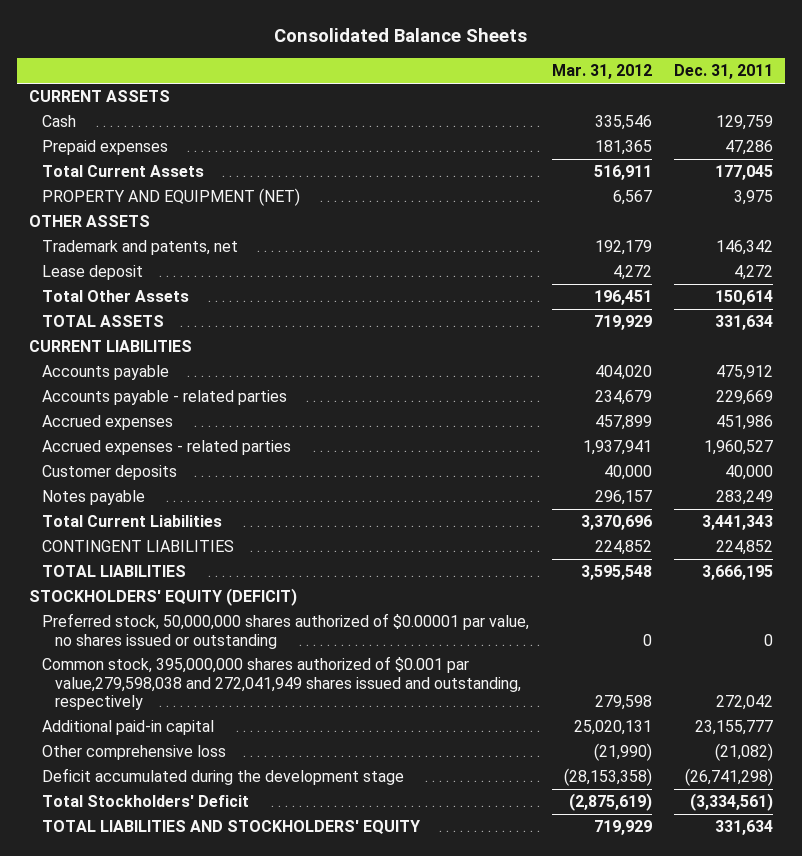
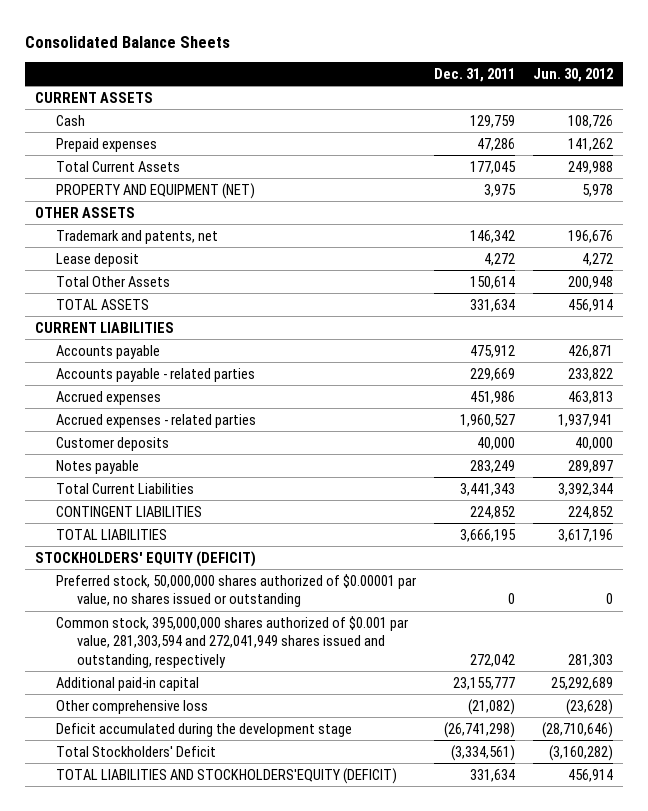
- | Mar. 31, 2012 | Dec. 31, 2011
+ | Dec. 31, 2011 | Jun. 30, 2012
- Common stock, 395,000,000 shares authorized of $0.001 par value,279,598,038 and 272,041,949 shares issued and outstanding, respectively | 279,598 | 272,042
+ Common stock, 395,000,000 shares authorized of $0.001 par value, 281,303,594 and 272,041,949 shares issued and outstanding, respectively | 272,042 | 281,303
- TOTAL LIABILITIES AND STOCKHOLDERS' EQUITY | 719,929 | 331,634
+ TOTAL LIABILITIES AND STOCKHOLDERS'EQUITY (DEFICIT) | 331,634 | 456,914

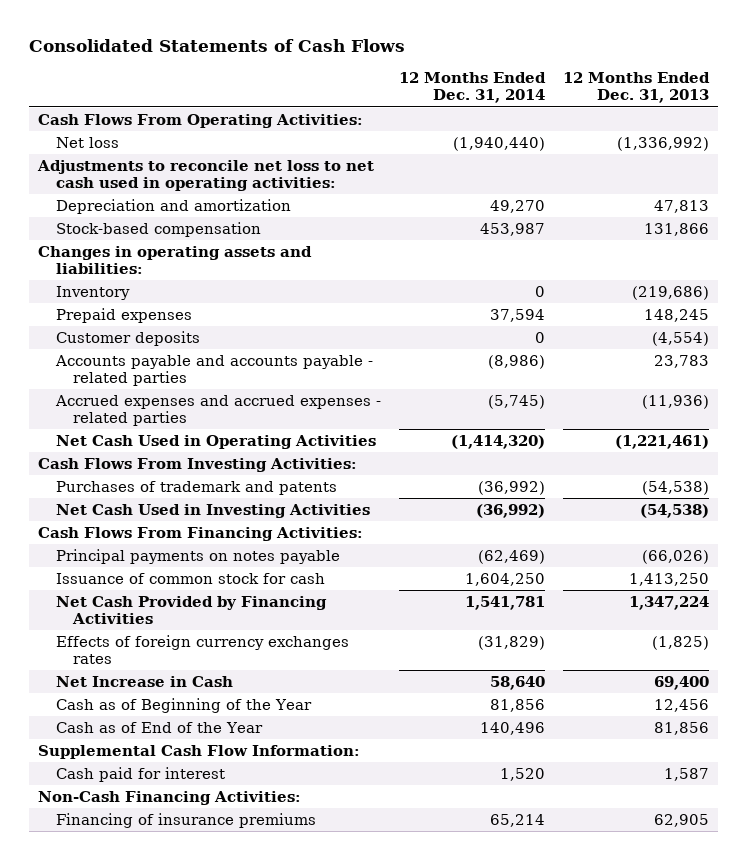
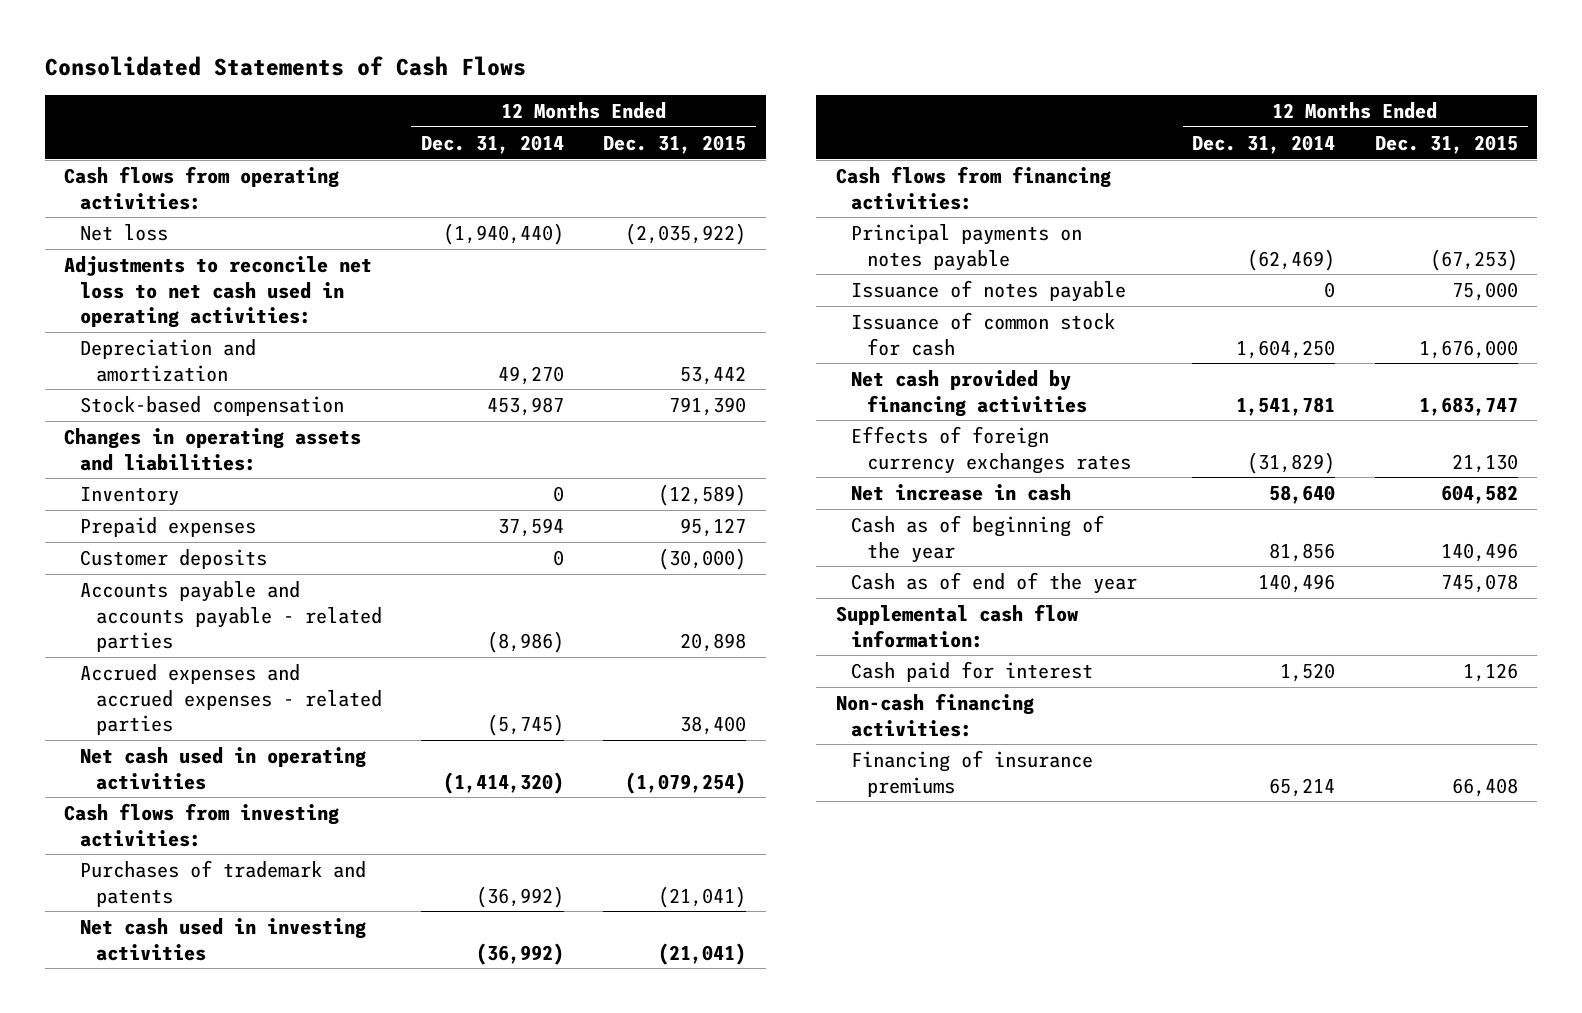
- | 12 Months Ended Dec. 31, 2014 | 12 Months Ended Dec. 31, 2013
+ | 12 Months Ended Dec. 31, 2014 | 12 Months Ended Dec. 31, 2015
- Cash Flows From Operating Activities:
+ Cash flows from operating activities:
- Net Cash Used in Operating Activities | (1,414,320) | (1,221,461)
- Cash Flows From Investing Activities:
+ Net cash used in operating activities | (1,414,320) | (1,079,254)
+ Cash flows from investing activities:
- Net Cash Used in Investing Activities | (36,992) | (54,538)
- Cash Flows From Financing Activities:
+ Net cash used in investing activities | (36,992) | (21,041)
+ Cash flows from financing activities:
+ Issuance of notes payable | 0 | 75,000
- Net Cash Provided by Financing Activities | 1,541,781 | 1,347,224
+ Net cash provided by financing activities | 1,541,781 | 1,683,747
- Net Increase in Cash | 58,640 | 69,400
- Cash as of Beginning of the Year | 81,856 | 12,456
- Cash as of End of the Year | 140,496 | 81,856
- Supplemental Cash Flow Information:
+ Net increase in cash | 58,640 | 604,582
+ Cash as of beginning of the year | 81,856 | 140,496
+ Cash as of end of the year | 140,496 | 745,078
+ Supplemental cash flow information:
- Non-Cash Financing Activities:
+ Non-cash financing activities:

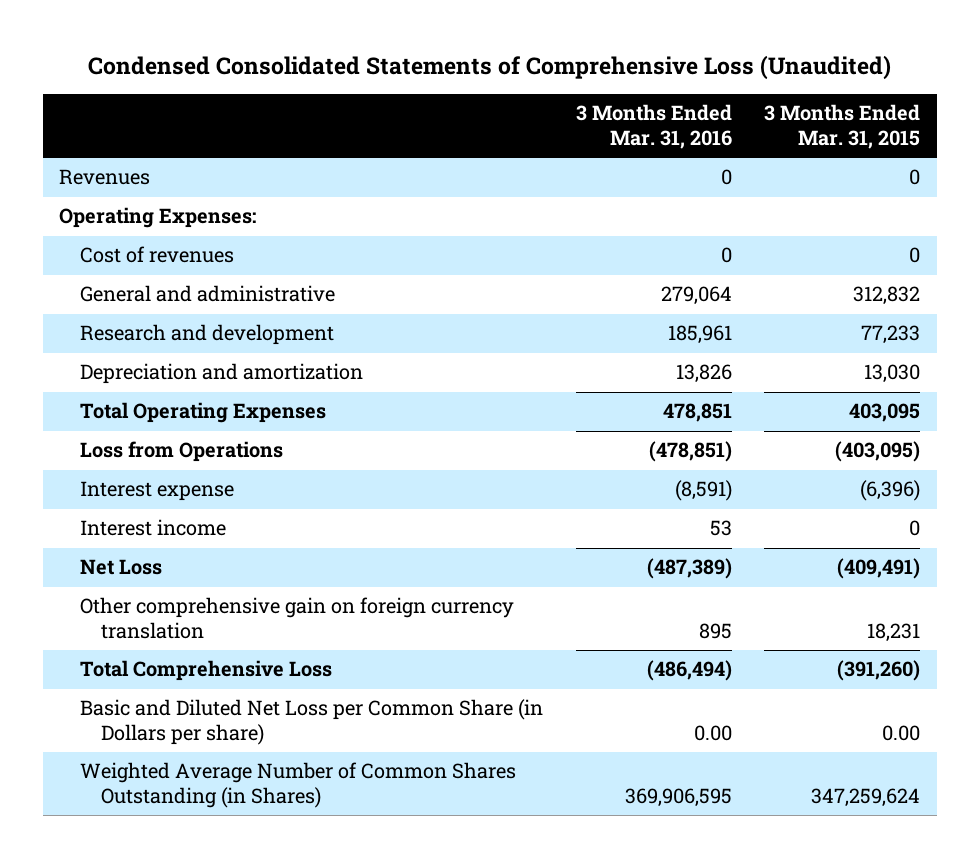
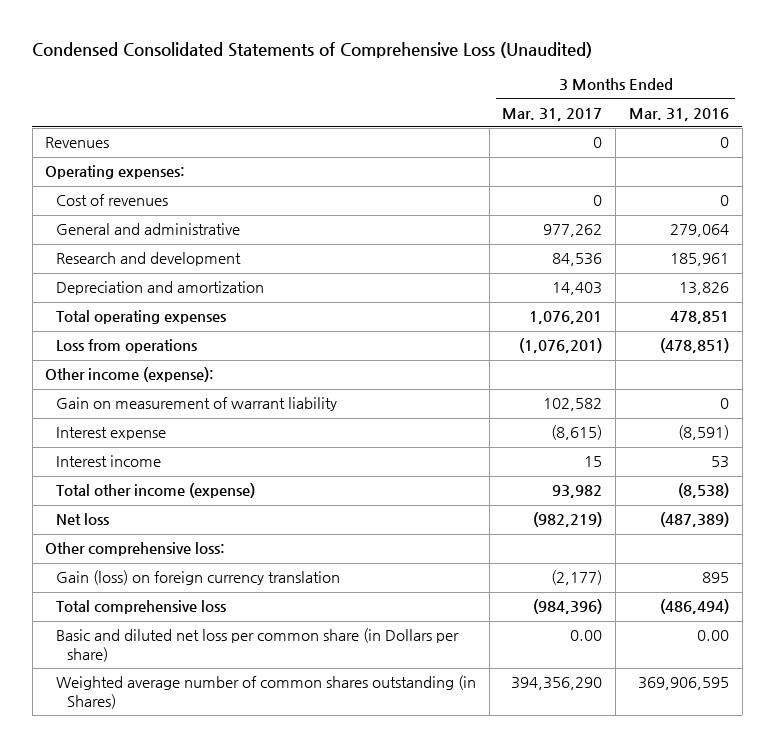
- | 3 Months Ended Mar. 31, 2016 | 3 Months Ended Mar. 31, 2015
+ | 3 Months Ended Mar. 31, 2017 | 3 Months Ended Mar. 31, 2016
- Operating Expenses:
+ Operating expenses:
- Total Operating Expenses | 478,851 | 403,095
- Loss from Operations | (478,851) | (403,095)
+ Total operating expenses | 1,076,201 | 478,851
+ Loss from operations | (1,076,201) | (478,851)
+ Other income (expense):
+ Gain on measurement of warrant liability | 102,582 | 0
- Net Loss | (487,389) | (409,491)
- Other comprehensive gain on foreign currency translation | 895 | 18,231
- Total Comprehensive Loss | (486,494) | (391,260)
- Basic and Diluted Net Loss per Common Share (in Dollars per share) | 0.00 | 0.00
- Weighted Average Number of Common Shares Outstanding (in Shares) | 369,906,595 | 347,259,624
+ Total other income (expense) | 93,982 | (8,538)
+ Net loss | (982,219) | (487,389)
+ Other comprehensive loss:
+ Gain (loss) on foreign currency translation | (2,177) | 895
+ Total comprehensive loss | (984,396) | (486,494)
+ Basic and diluted net loss per common share (in Dollars per share) | 0.00 | 0.00
+ Weighted average number of common shares outstanding (in Shares) | 394,356,290 | 369,906,595

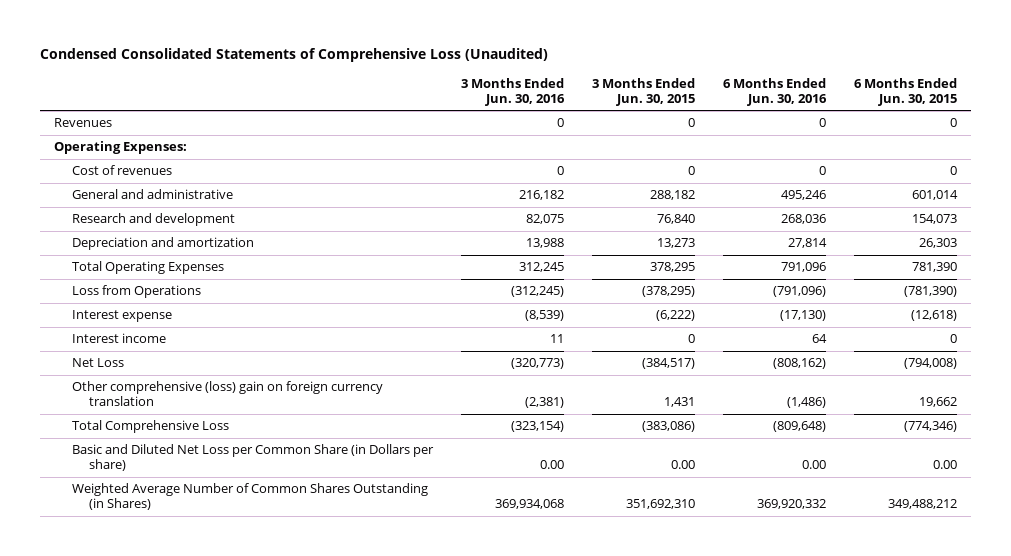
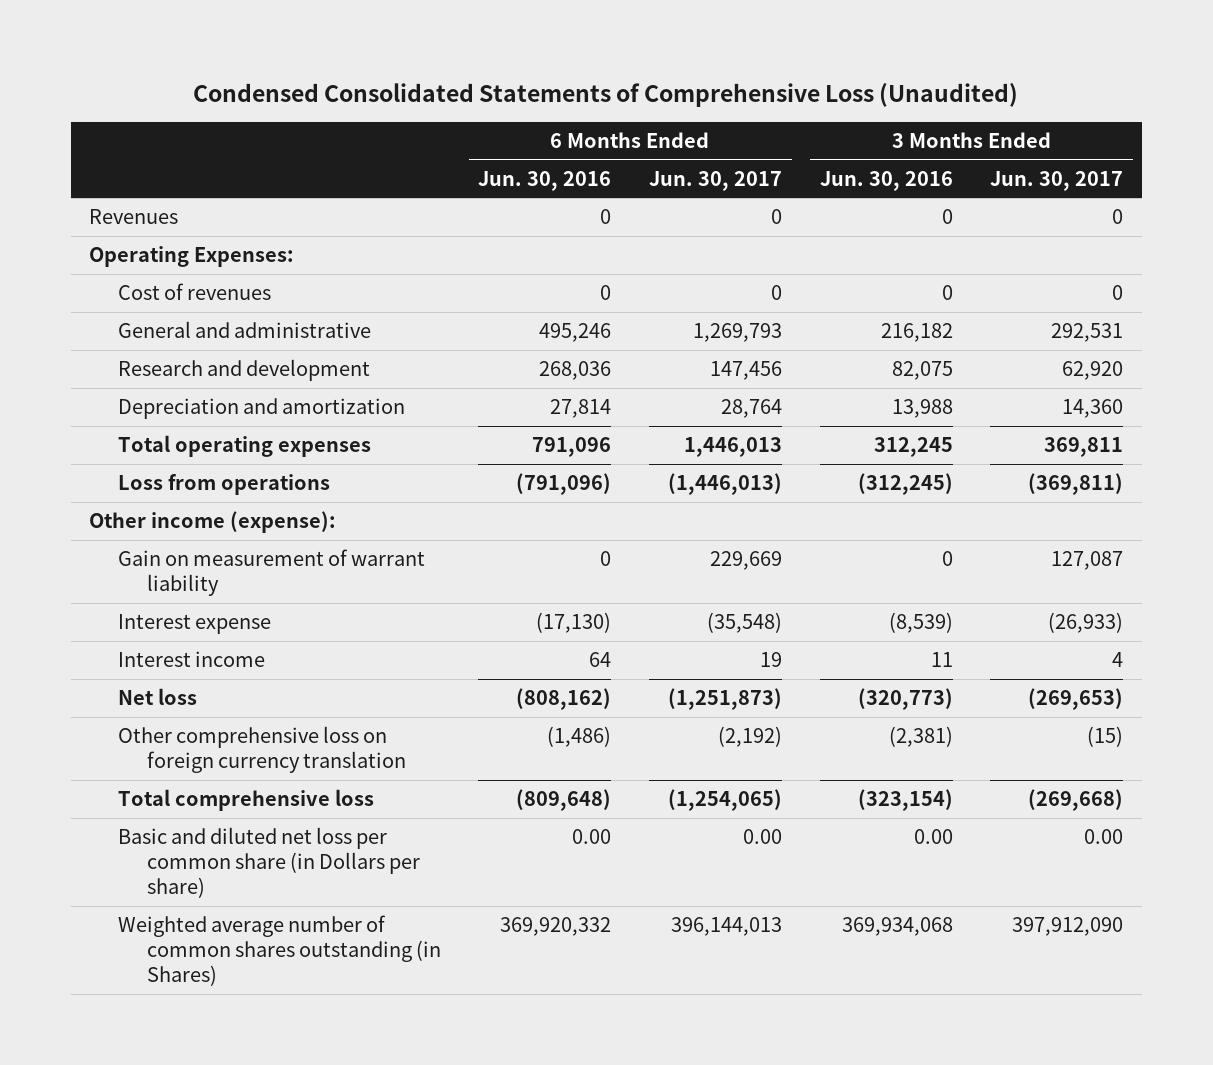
- | 3 Months Ended Jun. 30, 2016 | 3 Months Ended Jun. 30, 2015 | 6 Months Ended Jun. 30, 2016 | 6 Months Ended Jun. 30, 2015
+ | 6 Months Ended Jun. 30, 2016 | 6 Months Ended Jun. 30, 2017 | 3 Months Ended Jun. 30, 2016 | 3 Months Ended Jun. 30, 2017
- Total Operating Expenses | 312,245 | 378,295 | 791,096 | 781,390
- Loss from Operations | (312,245) | (378,295) | (791,096) | (781,390)
+ Total operating expenses | 791,096 | 1,446,013 | 312,245 | 369,811
+ Loss from operations | (791,096) | (1,446,013) | (312,245) | (369,811)
+ Other income (expense):
+ Gain on measurement of warrant liability | 0 | 229,669 | 0 | 127,087
- Net Loss | (320,773) | (384,517) | (808,162) | (794,008)
- Other comprehensive (loss) gain on foreign currency translation | (2,381) | 1,431 | (1,486) | 19,662
- Total Comprehensive Loss | (323,154) | (383,086) | (809,648) | (774,346)
- Basic and Diluted Net Loss per Common Share (in Dollars per share) | 0.00 | 0.00 | 0.00 | 0.00
- Weighted Average Number of Common Shares Outstanding (in Shares) | 369,934,068 | 351,692,310 | 369,920,332 | 349,488,212
+ Net loss | (808,162) | (1,251,873) | (320,773) | (269,653)
+ Other comprehensive loss on foreign currency translation | (1,486) | (2,192) | (2,381) | (15)
+ Total comprehensive loss | (809,648) | (1,254,065) | (323,154) | (269,668)
+ Basic and diluted net loss per common share (in Dollars per share) | 0.00 | 0.00 | 0.00 | 0.00
+ Weighted average number of common shares outstanding (in Shares) | 369,920,332 | 396,144,013 | 369,934,068 | 397,912,090

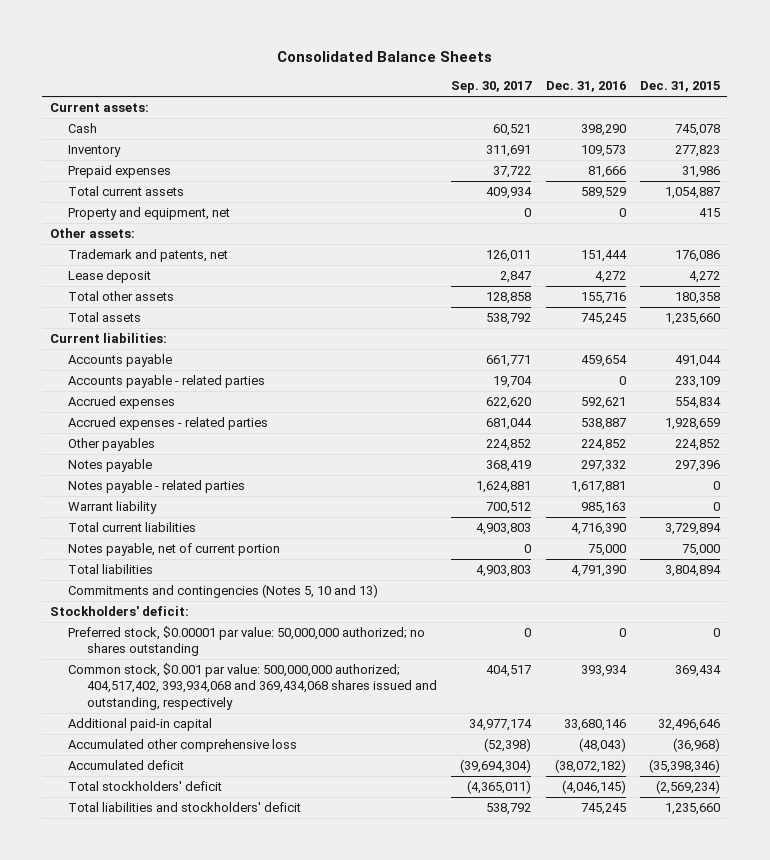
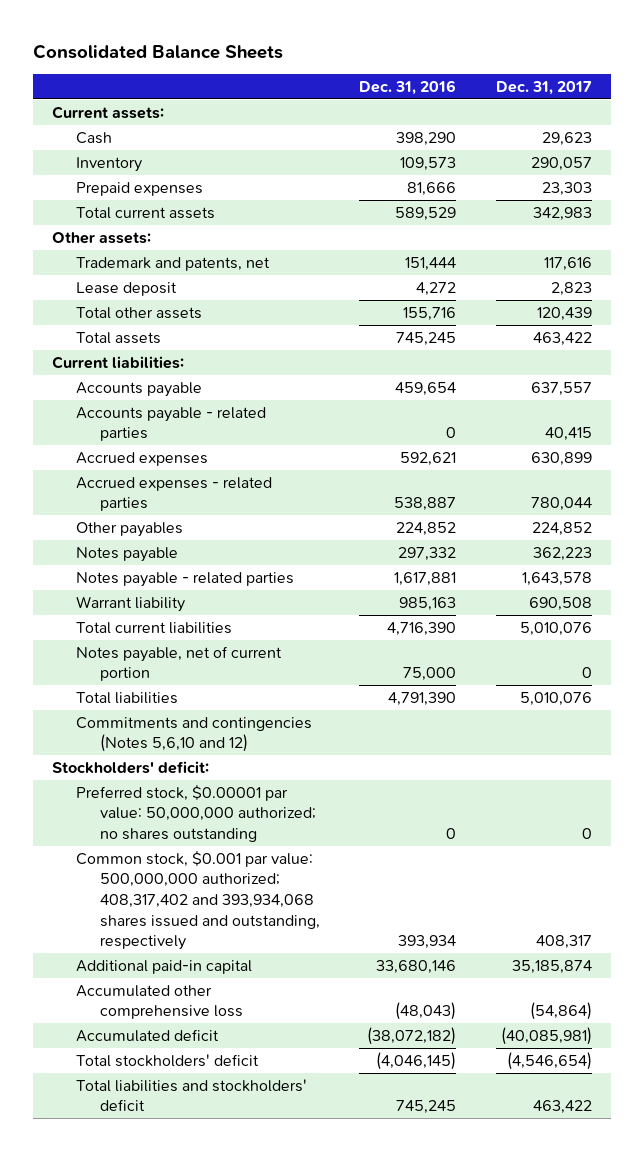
- | Sep. 30, 2017 | Dec. 31, 2016 | Dec. 31, 2015
+ | Dec. 31, 2016 | Dec. 31, 2017
- Property and equipment, net | 0 | 0 | 415
- Commitments and contingencies (Notes 5, 10 and 13)
+ Commitments and contingencies (Notes 5,6,10 and 12)
- Common stock, $0.001 par value: 500,000,000 authorized; 404,517,402, 393,934,068 and 369,434,068 shares issued and outstanding, respectively | 404,517 | 393,934 | 369,434
+ Common stock, $0.001 par value: 500,000,000 authorized; 408,317,402 and 393,934,068 shares issued and outstanding, respectively | 393,934 | 408,317

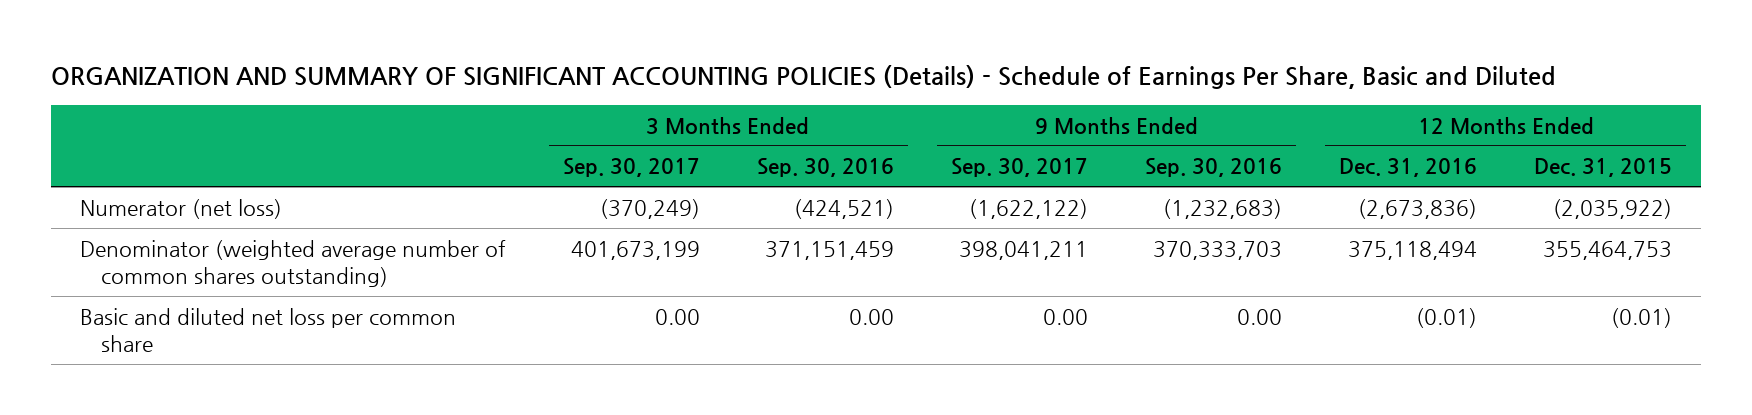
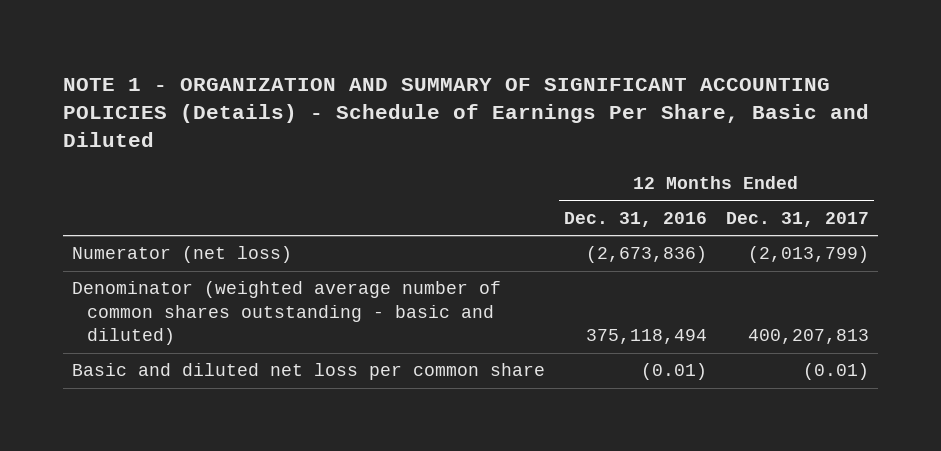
- ORGANIZATION AND SUMMARY OF SIGNIFICANT ACCOUNTING POLICIES (Details) - Schedule of Earnings Per Share, Basic and Diluted
+ NOTE 1 - ORGANIZATION AND SUMMARY OF SIGNIFICANT ACCOUNTING POLICIES (Details) - Schedule of Earnings Per Share, Basic and Diluted
- | 3 Months Ended Sep. 30, 2017 | 3 Months Ended Sep. 30, 2016 | 9 Months Ended Sep. 30, 2017 | 9 Months Ended Sep. 30, 2016 | 12 Months Ended Dec. 31, 2016 | 12 Months Ended Dec. 31, 2015
+ | 12 Months Ended Dec. 31, 2016 | 12 Months Ended Dec. 31, 2017
- Denominator (weighted average number of common shares outstanding) | 401,673,199 | 371,151,459 | 398,041,211 | 370,333,703 | 375,118,494 | 355,464,753
+ Denominator (weighted average number of common shares outstanding - basic and diluted) | 375,118,494 | 400,207,813

